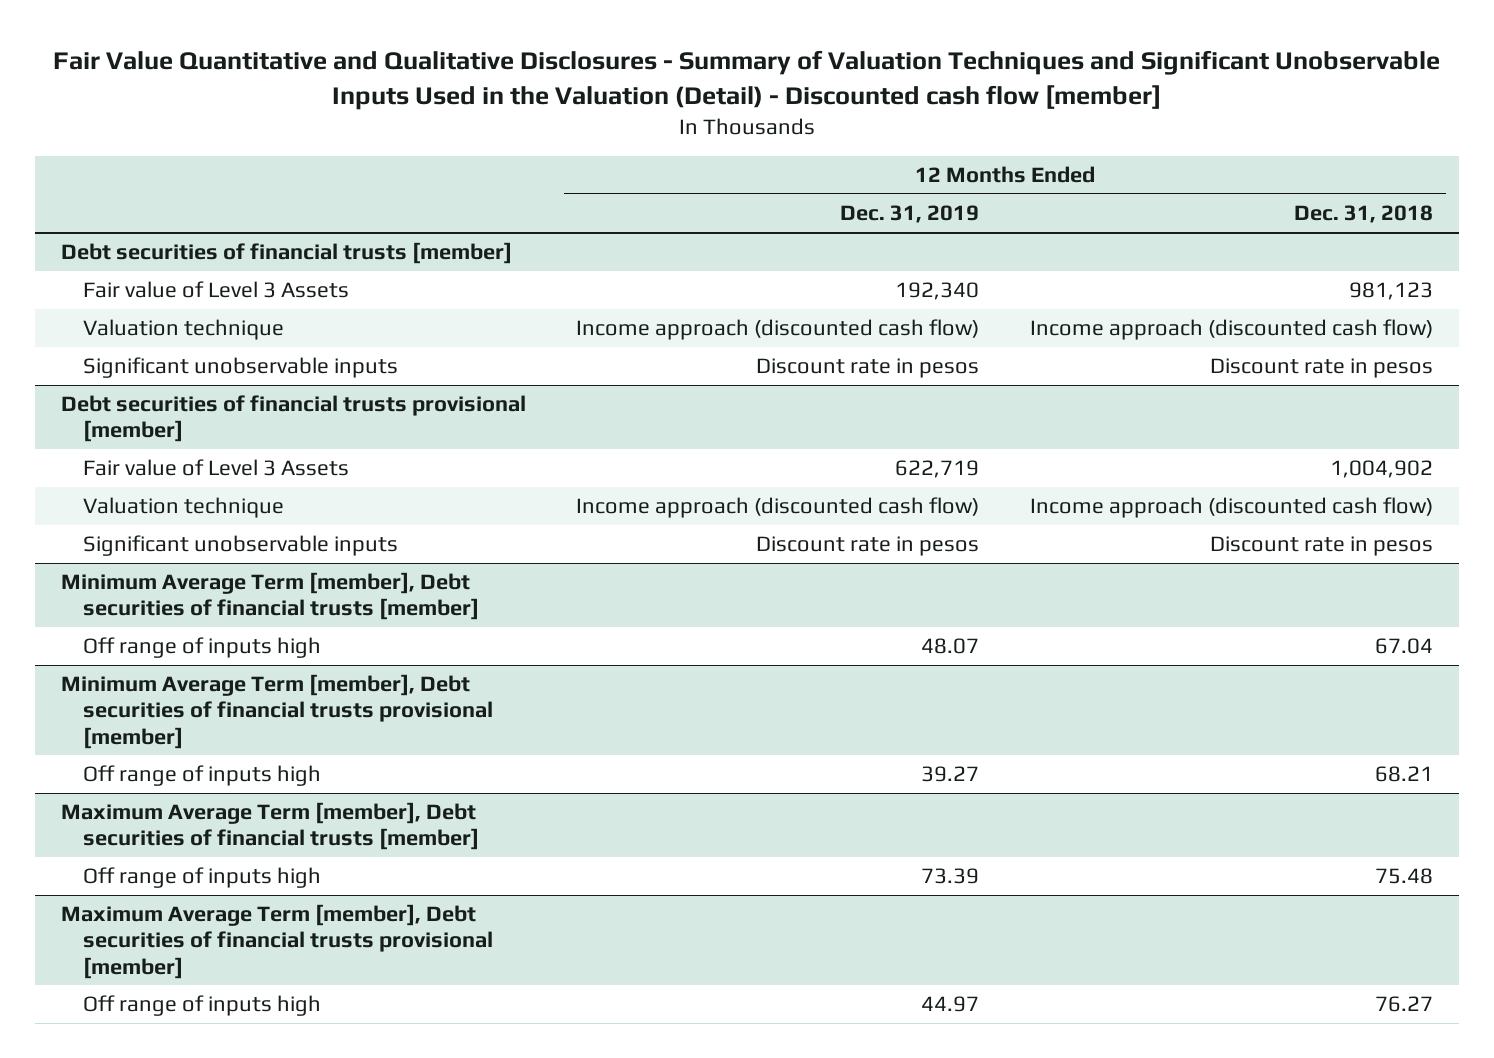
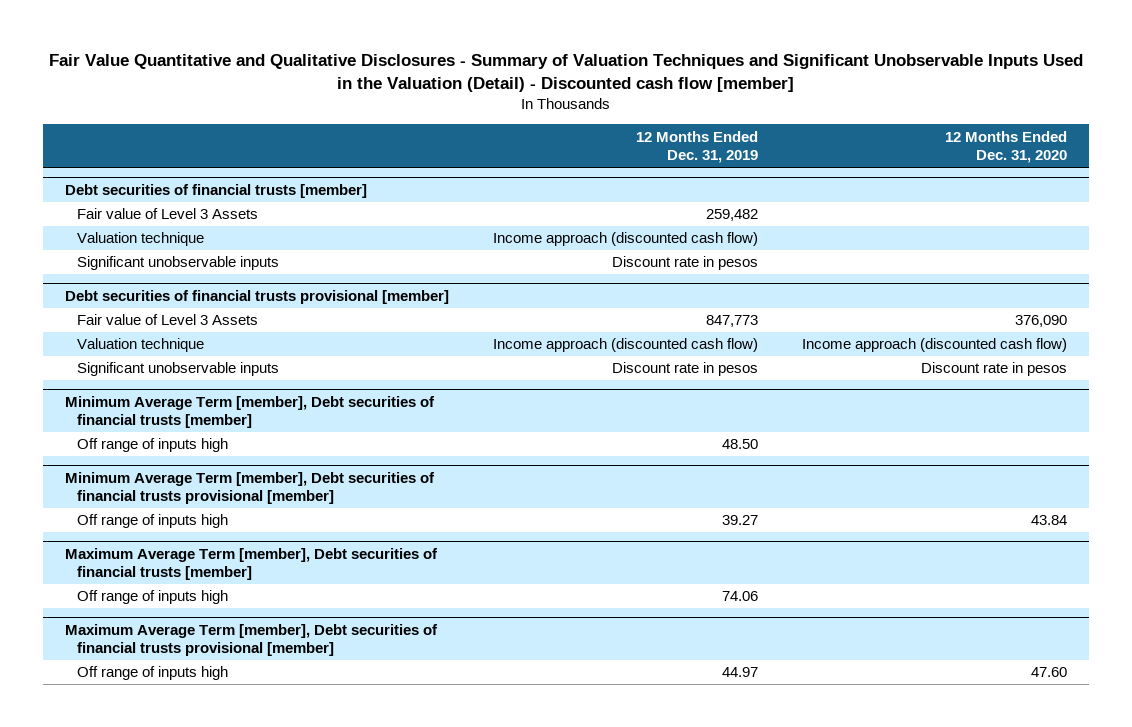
- | 12 Months Ended Dec. 31, 2019 | 12 Months Ended Dec. 31, 2018
+ | 12 Months Ended Dec. 31, 2019 | 12 Months Ended Dec. 31, 2020
@ Debt securities of financial trusts [member]
- Fair value of Level 3 Assets | 192,340 | 981,123
+ Fair value of Level 3 Assets | 259,482 |
@ Debt securities of financial trusts provisional [member]
- Fair value of Level 3 Assets | 622,719 | 1,004,902
+ Fair value of Level 3 Assets | 847,773 | 376,090
@ Minimum Average Term [member], Debt securities of financial trusts [member]
- Off range of inputs high | 48.07 | 67.04
+ Off range of inputs high | 48.50 |
@ Maximum Average Term [member], Debt securities of financial trusts [member]
- Off range of inputs high | 73.39 | 75.48
+ Off range of inputs high | 74.06 |

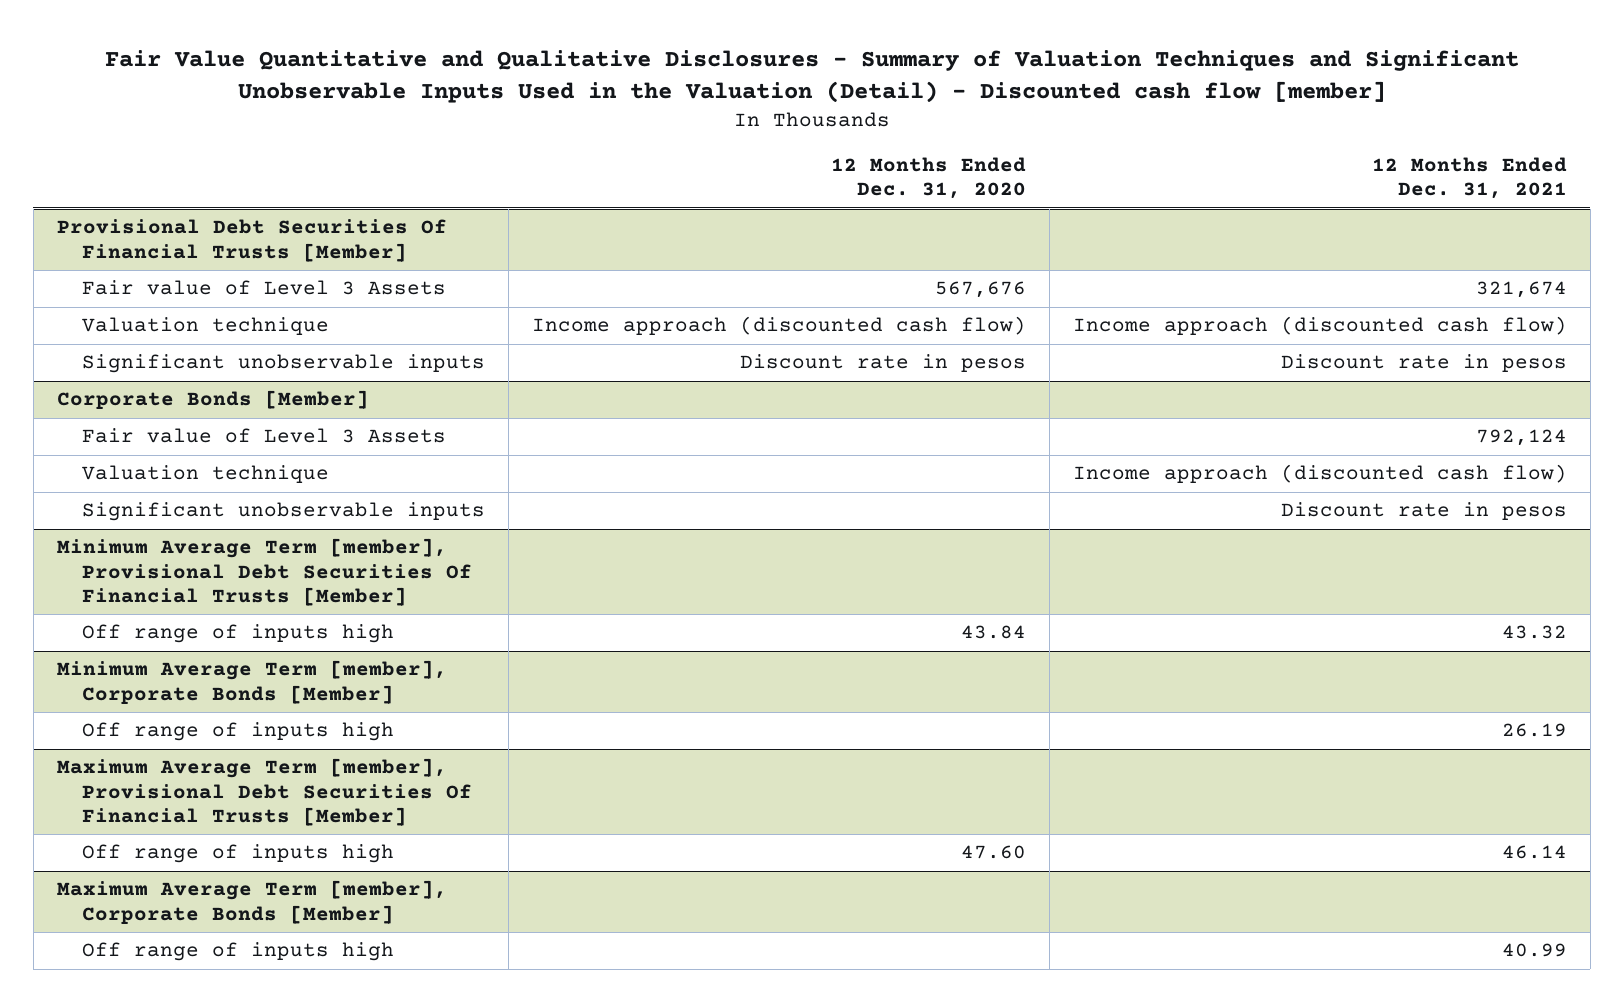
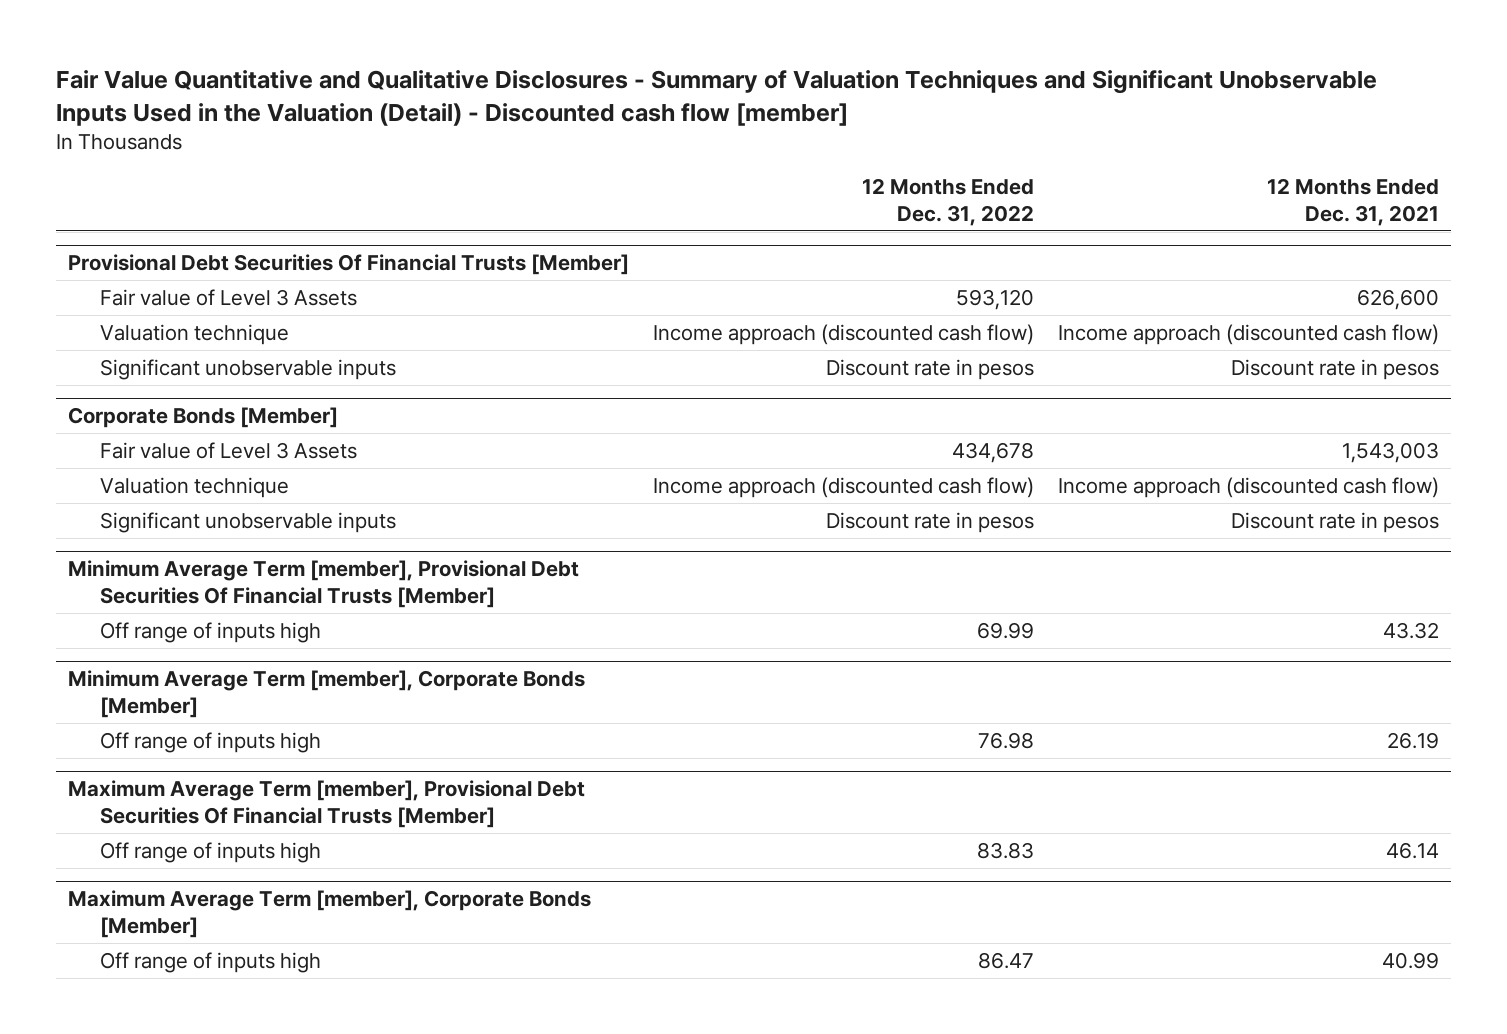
- | 12 Months Ended Dec. 31, 2020 | 12 Months Ended Dec. 31, 2021
+ | 12 Months Ended Dec. 31, 2022 | 12 Months Ended Dec. 31, 2021
@ Provisional Debt Securities Of Financial Trusts [Member]
- Fair value of Level 3 Assets | 567,676 | 321,674
+ Fair value of Level 3 Assets | 593,120 | 626,600
@ Corporate Bonds [Member]
- Fair value of Level 3 Assets | | 792,124
+ Fair value of Level 3 Assets | 434,678 | 1,543,003

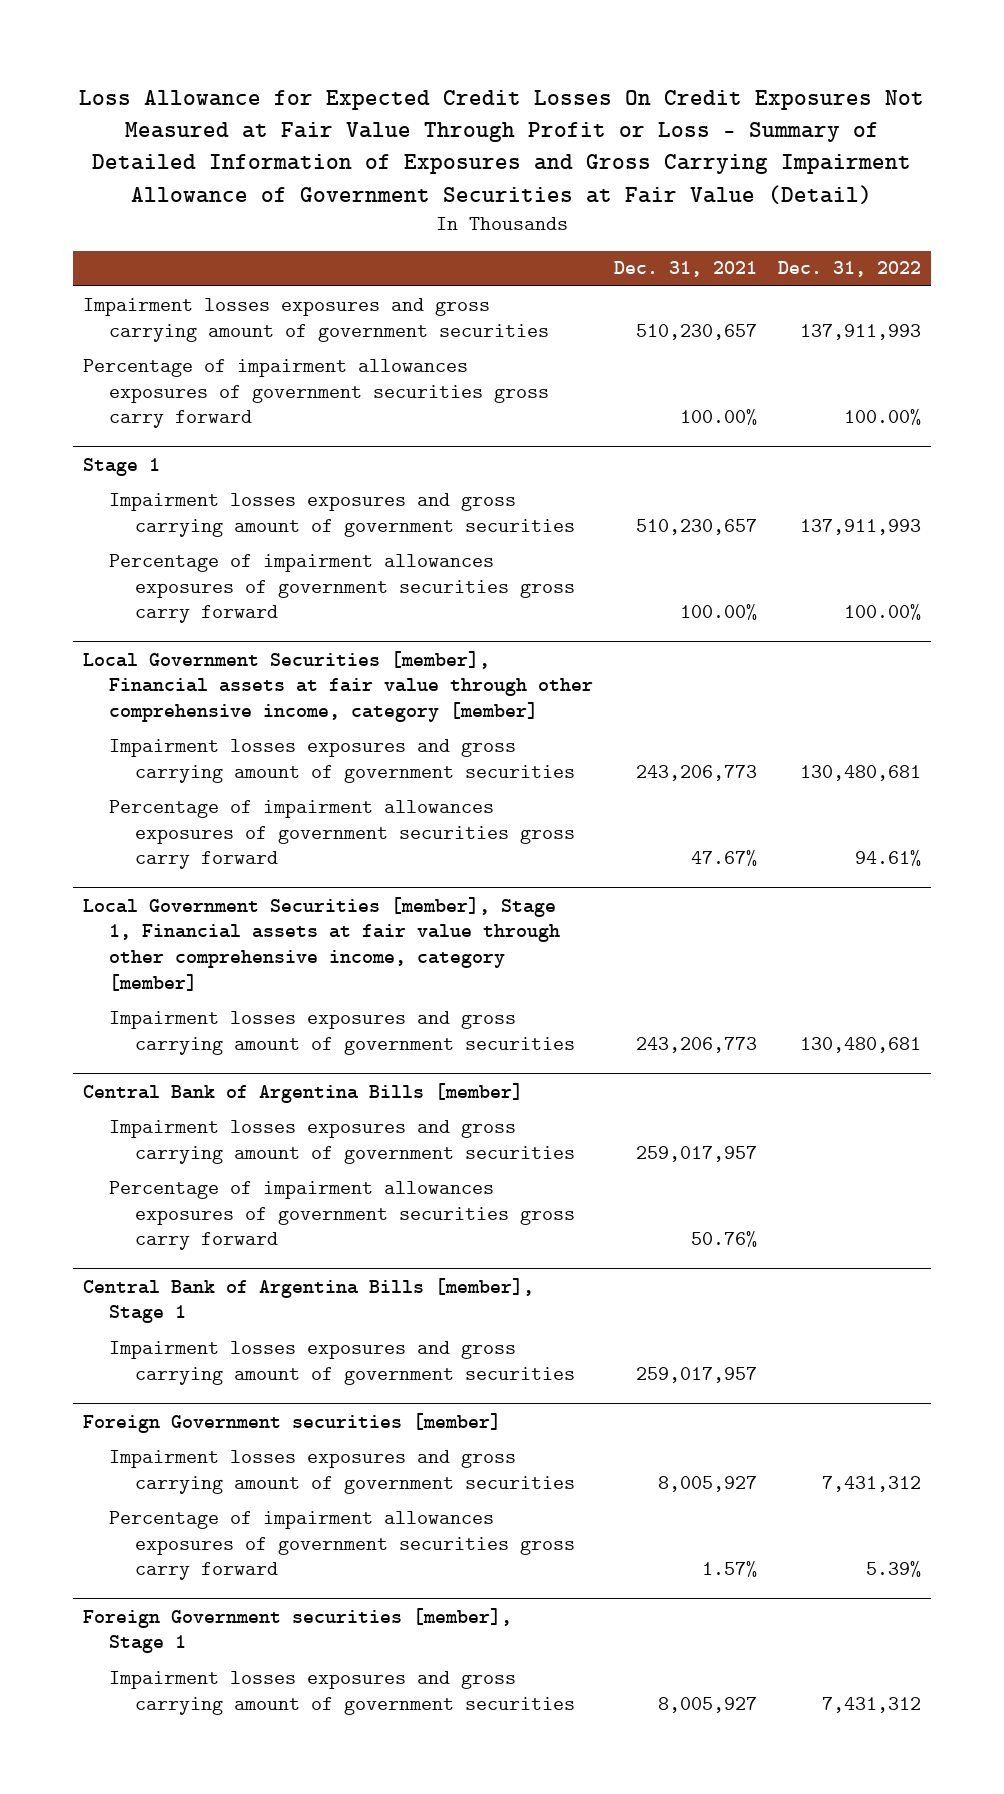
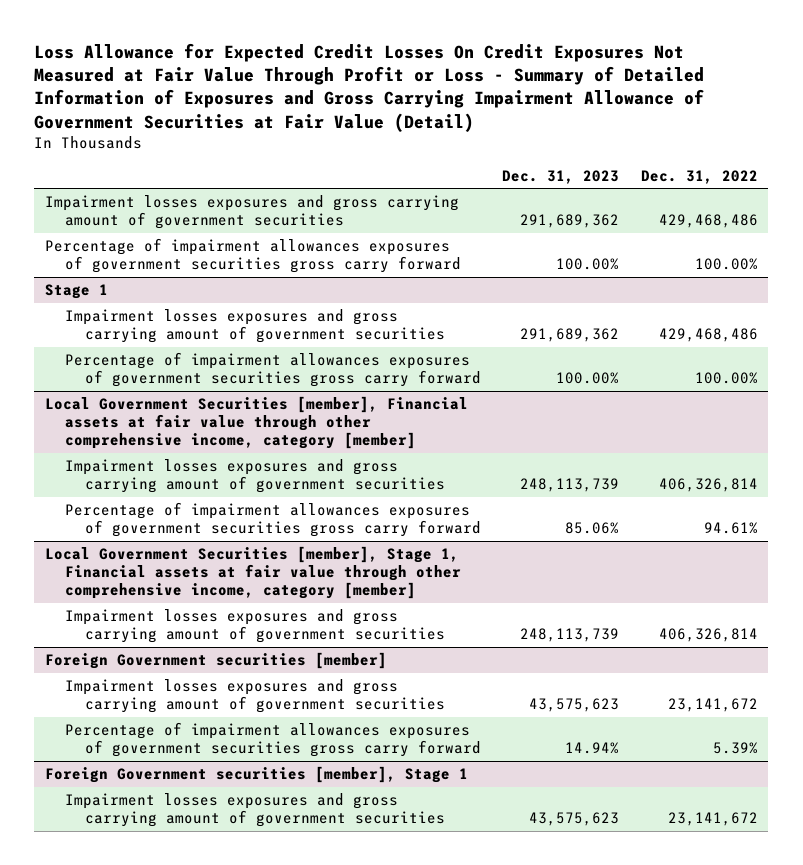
- | Dec. 31, 2021 | Dec. 31, 2022
+ | Dec. 31, 2023 | Dec. 31, 2022
- Impairment losses exposures and gross carrying amount of government securities | 510,230,657 | 137,911,993
+ Impairment losses exposures and gross carrying amount of government securities | 291,689,362 | 429,468,486
@ Stage 1
- Impairment losses exposures and gross carrying amount of government securities | 510,230,657 | 137,911,993
+ Impairment losses exposures and gross carrying amount of government securities | 291,689,362 | 429,468,486
@ Local Government Securities [member], Financial assets at fair value through other comprehensive income, category [member]
- Impairment losses exposures and gross carrying amount of government securities | 243,206,773 | 130,480,681
+ Impairment losses exposures and gross carrying amount of government securities | 248,113,739 | 406,326,814
@ Local Government Securities [member], Stage 1, Financial assets at fair value through other comprehensive income, category [member]
- Impairment losses exposures and gross carrying amount of government securities | 243,206,773 | 130,480,681
- Central Bank of Argentina Bills [member]
- Impairment losses exposures and gross carrying amount of government securities | 259,017,957 |
- Percentage of impairment allowances exposures of government securities gross carry forward | 50.76% |
- Central Bank of Argentina Bills [member], Stage 1
- Impairment losses exposures and gross carrying amount of government securities | 259,017,957 |
@ Local Government Securities [member], Stage 1, Financial assets at fair value through other comprehensive income, category [member]
+ Impairment losses exposures and gross carrying amount of government securities | 248,113,739 | 406,326,814
@ Foreign Government securities [member]
- Impairment losses exposures and gross carrying amount of government securities | 8,005,927 | 7,431,312
+ Impairment losses exposures and gross carrying amount of government securities | 43,575,623 | 23,141,672
@ Foreign Government securities [member], Stage 1
- Impairment losses exposures and gross carrying amount of government securities | 8,005,927 | 7,431,312
+ Impairment losses exposures and gross carrying amount of government securities | 43,575,623 | 23,141,672

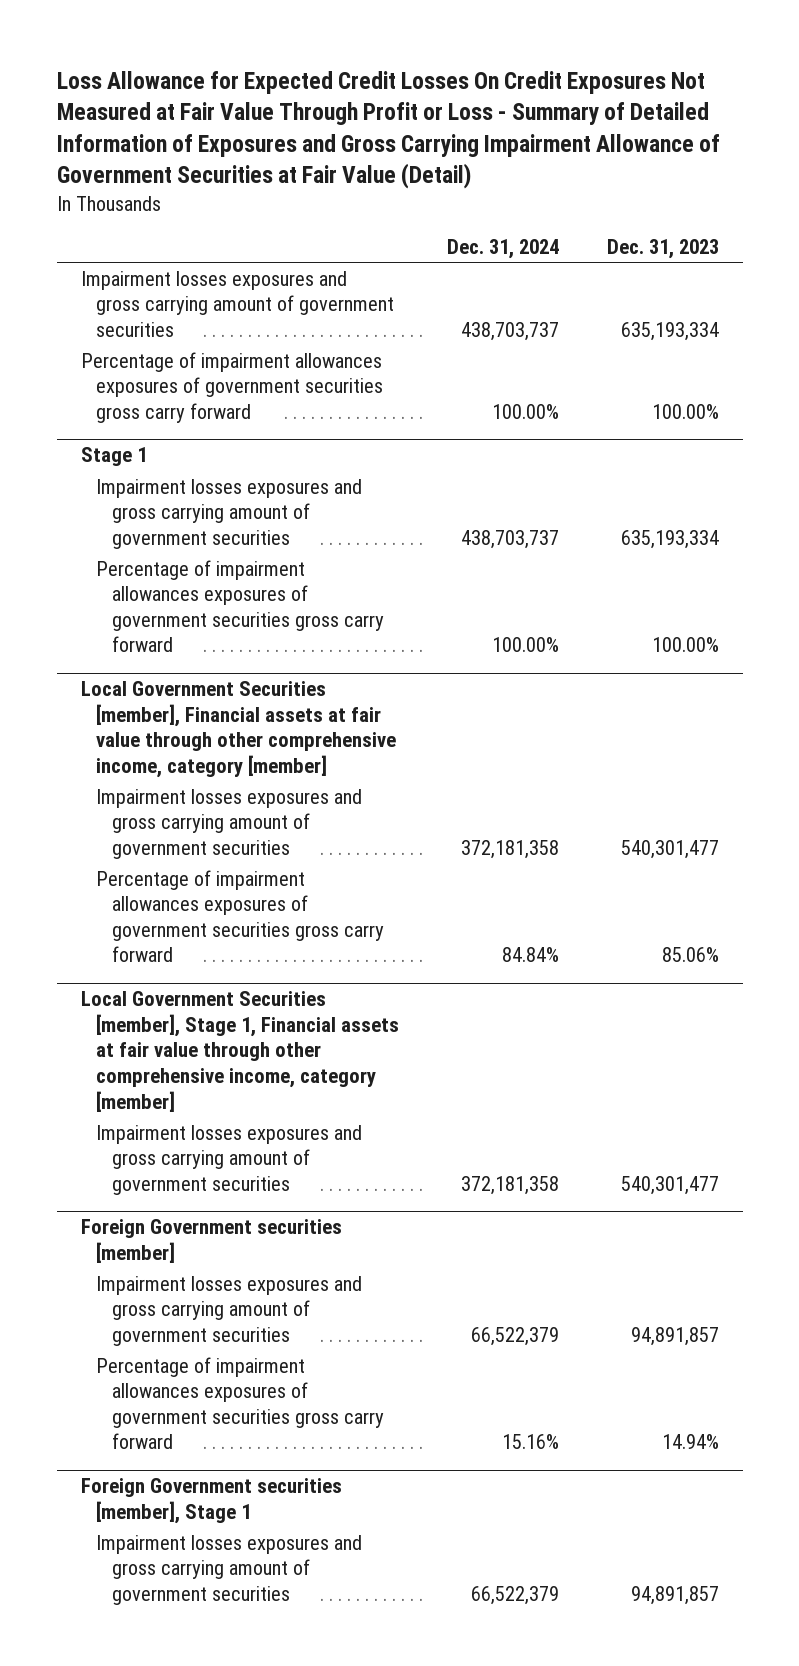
- | Dec. 31, 2023 | Dec. 31, 2022
+ | Dec. 31, 2024 | Dec. 31, 2023
- Impairment losses exposures and gross carrying amount of government securities | 291,689,362 | 429,468,486
+ Impairment losses exposures and gross carrying amount of government securities | 438,703,737 | 635,193,334
@ Stage 1
- Impairment losses exposures and gross carrying amount of government securities | 291,689,362 | 429,468,486
+ Impairment losses exposures and gross carrying amount of government securities | 438,703,737 | 635,193,334
@ Local Government Securities [member], Financial assets at fair value through other comprehensive income, category [member]
- Impairment losses exposures and gross carrying amount of government securities | 248,113,739 | 406,326,814
+ Impairment losses exposures and gross carrying amount of government securities | 372,181,358 | 540,301,477
@ Local Government Securities [member], Stage 1, Financial assets at fair value through other comprehensive income, category [member]
- Impairment losses exposures and gross carrying amount of government securities | 248,113,739 | 406,326,814
+ Impairment losses exposures and gross carrying amount of government securities | 372,181,358 | 540,301,477
@ Foreign Government securities [member]
- Impairment losses exposures and gross carrying amount of government securities | 43,575,623 | 23,141,672
+ Impairment losses exposures and gross carrying amount of government securities | 66,522,379 | 94,891,857
@ Foreign Government securities [member], Stage 1
- Impairment losses exposures and gross carrying amount of government securities | 43,575,623 | 23,141,672
+ Impairment losses exposures and gross carrying amount of government securities | 66,522,379 | 94,891,857

